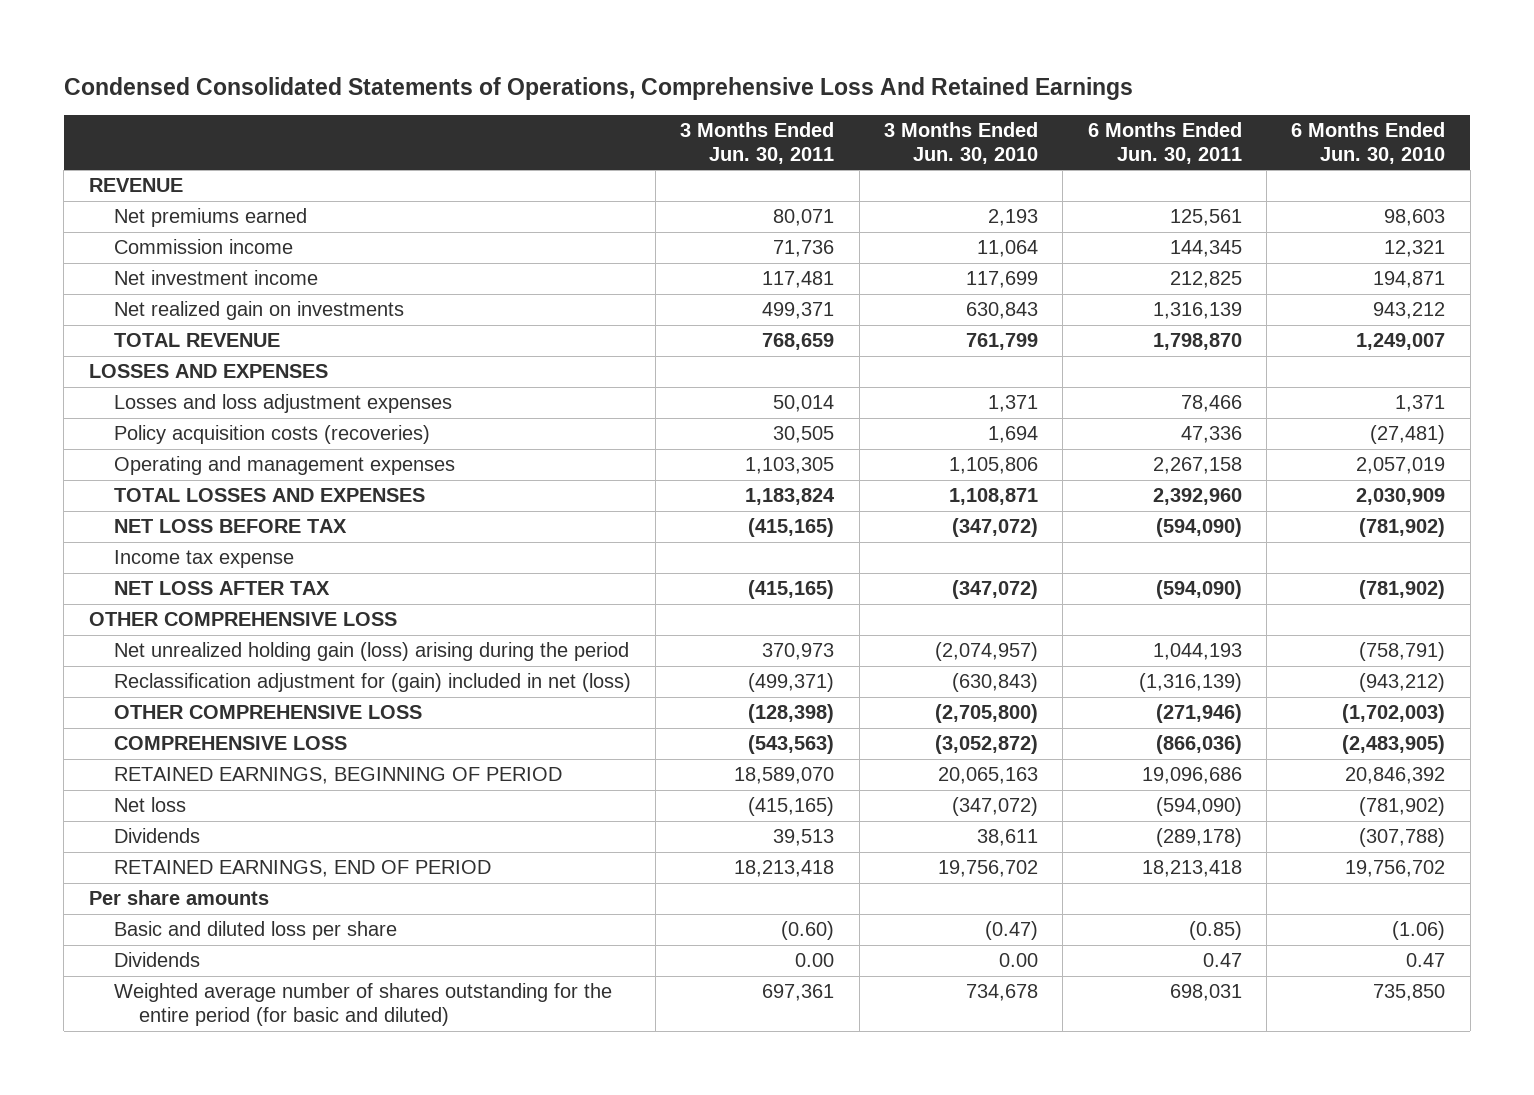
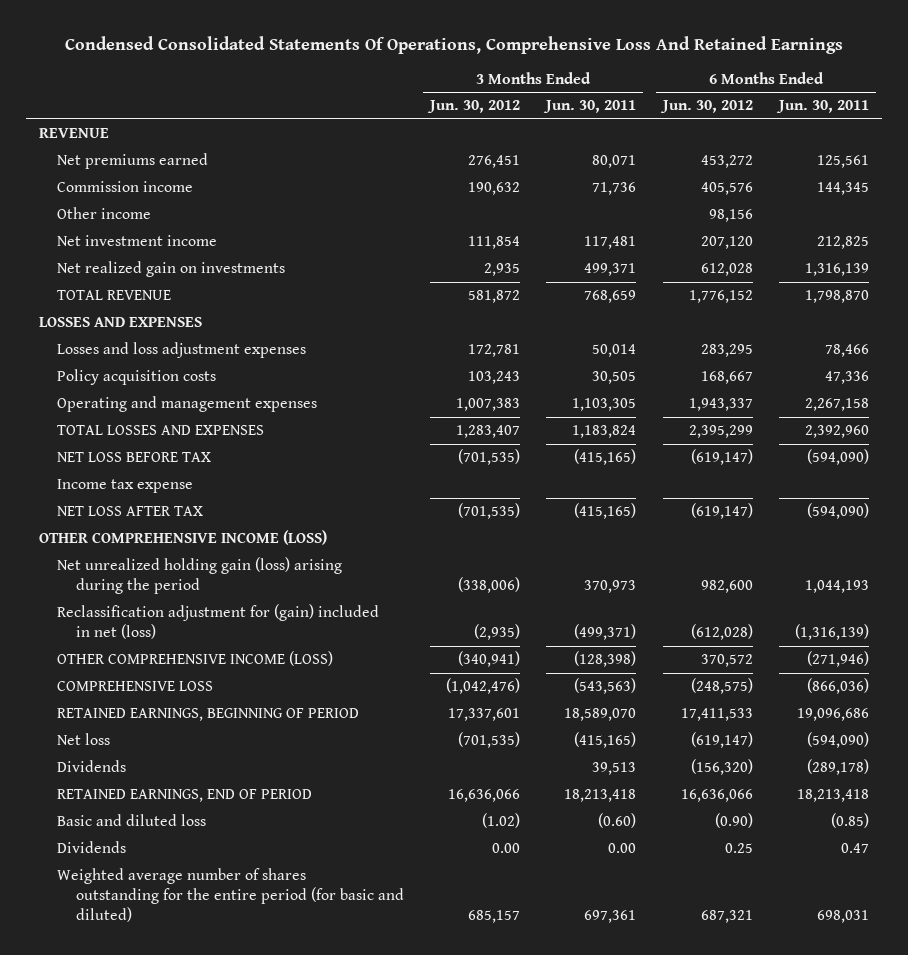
- Condensed Consolidated Statements of Operations, Comprehensive Loss And Retained Earnings
+ Condensed Consolidated Statements Of Operations, Comprehensive Loss And Retained Earnings
- | 3 Months Ended Jun. 30, 2011 | 3 Months Ended Jun. 30, 2010 | 6 Months Ended Jun. 30, 2011 | 6 Months Ended Jun. 30, 2010
+ | 3 Months Ended Jun. 30, 2012 | 3 Months Ended Jun. 30, 2011 | 6 Months Ended Jun. 30, 2012 | 6 Months Ended Jun. 30, 2011
+ Other income | | | 98,156 |
- Policy acquisition costs (recoveries) | 30,505 | 1,694 | 47,336 | (27,481)
+ Policy acquisition costs | 103,243 | 30,505 | 168,667 | 47,336
- OTHER COMPREHENSIVE LOSS
+ OTHER COMPREHENSIVE INCOME (LOSS)
- OTHER COMPREHENSIVE LOSS | (128,398) | (2,705,800) | (271,946) | (1,702,003)
+ OTHER COMPREHENSIVE INCOME (LOSS) | (340,941) | (128,398) | 370,572 | (271,946)
- Per share amounts
- Basic and diluted loss per share | (0.60) | (0.47) | (0.85) | (1.06)
+ Basic and diluted loss | (1.02) | (0.60) | (0.90) | (0.85)

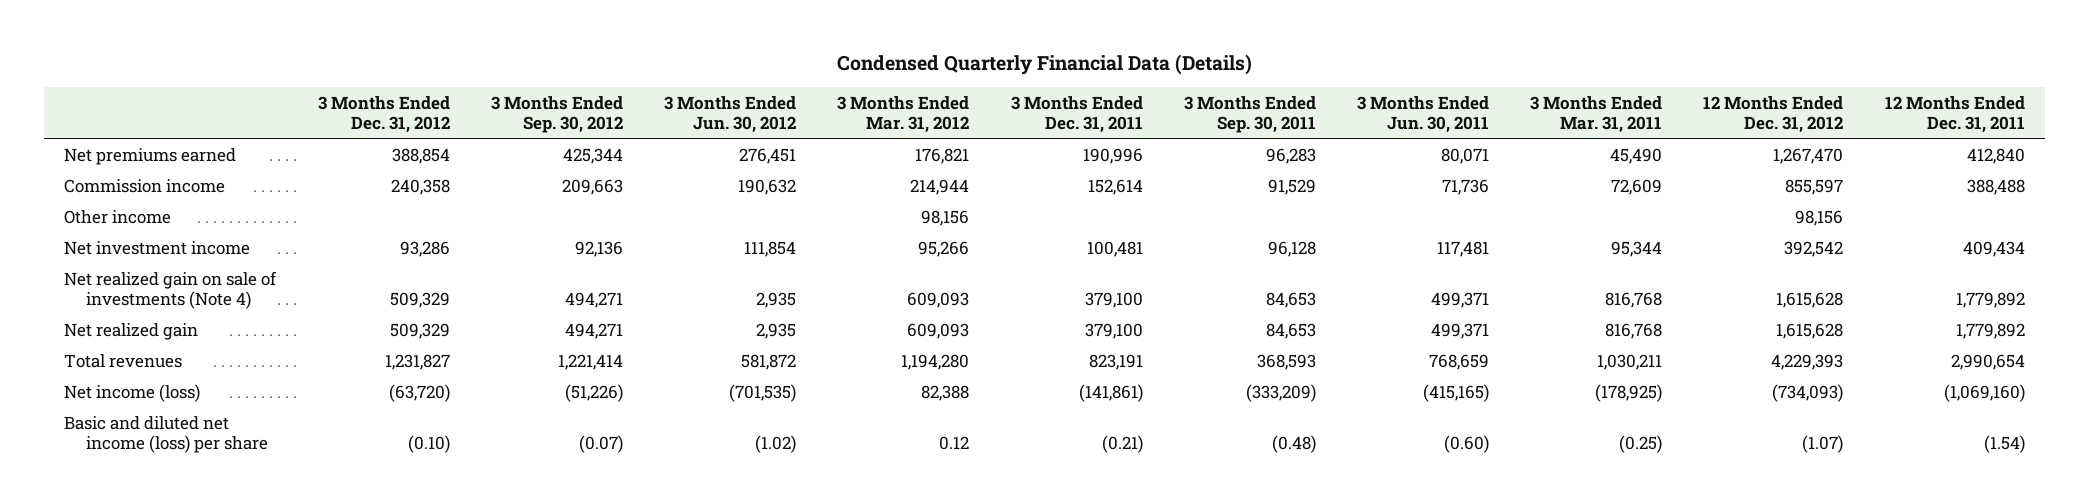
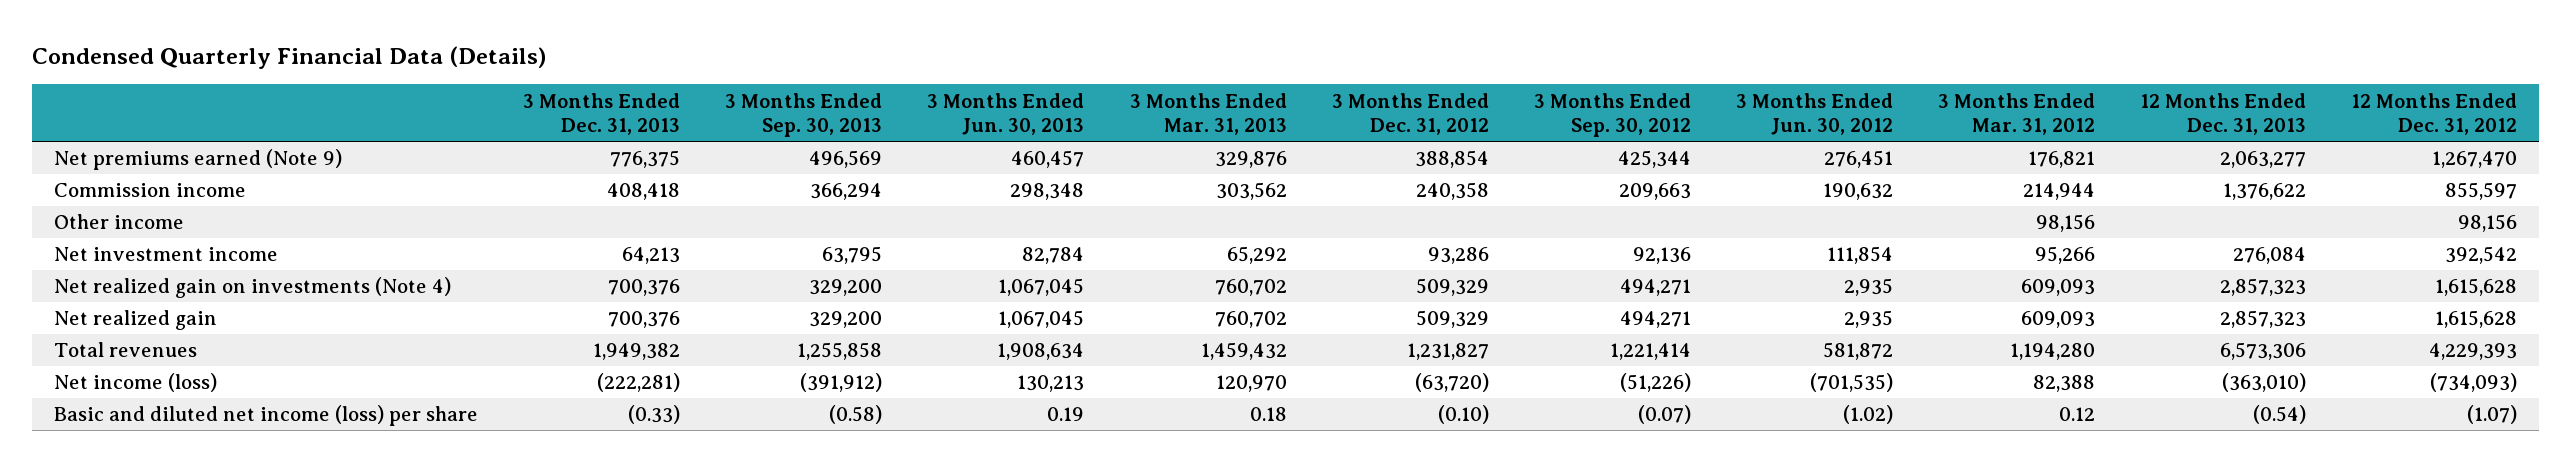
- | 3 Months Ended Dec. 31, 2012 | 3 Months Ended Sep. 30, 2012 | 3 Months Ended Jun. 30, 2012 | 3 Months Ended Mar. 31, 2012 | 3 Months Ended Dec. 31, 2011 | 3 Months Ended Sep. 30, 2011 | 3 Months Ended Jun. 30, 2011 | 3 Months Ended Mar. 31, 2011 | 12 Months Ended Dec. 31, 2012 | 12 Months Ended Dec. 31, 2011
+ | 3 Months Ended Dec. 31, 2013 | 3 Months Ended Sep. 30, 2013 | 3 Months Ended Jun. 30, 2013 | 3 Months Ended Mar. 31, 2013 | 3 Months Ended Dec. 31, 2012 | 3 Months Ended Sep. 30, 2012 | 3 Months Ended Jun. 30, 2012 | 3 Months Ended Mar. 31, 2012 | 12 Months Ended Dec. 31, 2013 | 12 Months Ended Dec. 31, 2012
- Net premiums earned | 388,854 | 425,344 | 276,451 | 176,821 | 190,996 | 96,283 | 80,071 | 45,490 | 1,267,470 | 412,840
+ Net premiums earned (Note 9) | 776,375 | 496,569 | 460,457 | 329,876 | 388,854 | 425,344 | 276,451 | 176,821 | 2,063,277 | 1,267,470
- Net realized gain on sale of investments (Note 4) | 509,329 | 494,271 | 2,935 | 609,093 | 379,100 | 84,653 | 499,371 | 816,768 | 1,615,628 | 1,779,892
+ Net realized gain on investments (Note 4) | 700,376 | 329,200 | 1,067,045 | 760,702 | 509,329 | 494,271 | 2,935 | 609,093 | 2,857,323 | 1,615,628

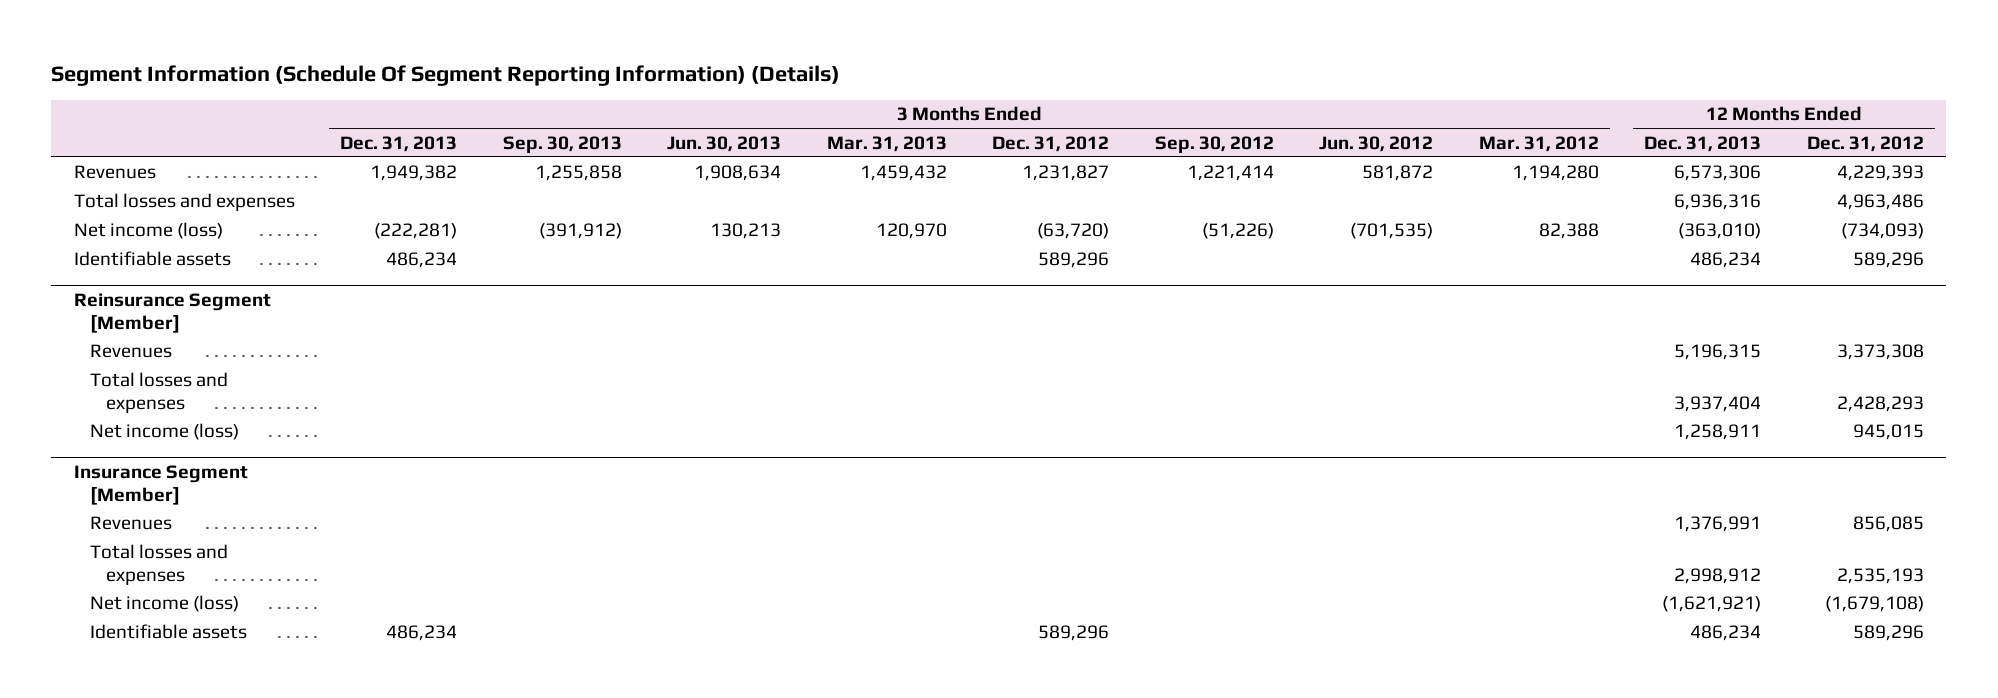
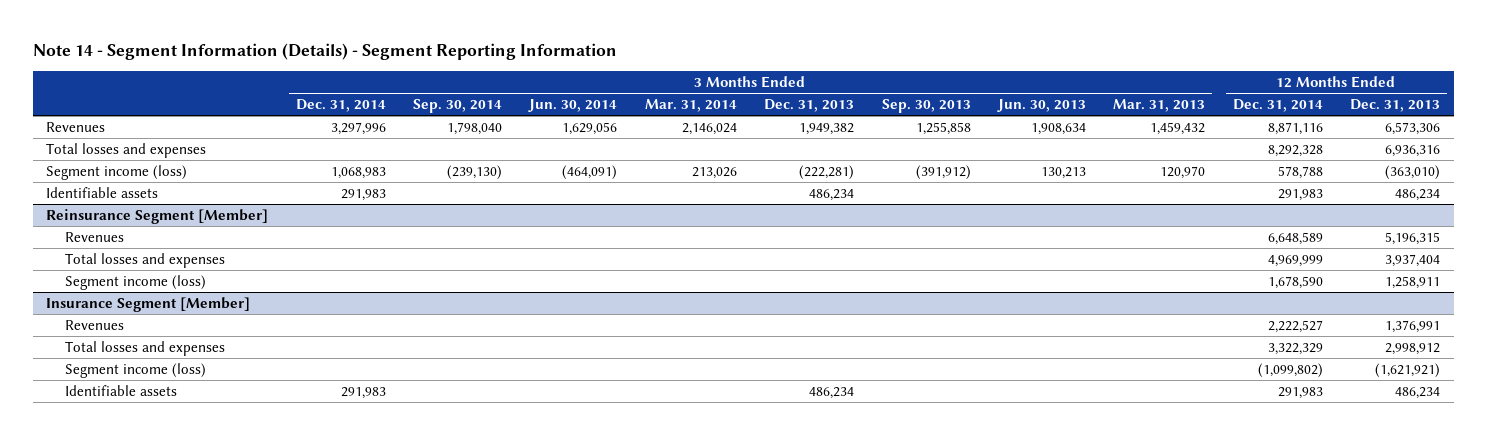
- Segment Information (Schedule Of Segment Reporting Information) (Details)
+ Note 14 - Segment Information (Details) - Segment Reporting Information
- | 3 Months Ended Dec. 31, 2013 | 3 Months Ended Sep. 30, 2013 | 3 Months Ended Jun. 30, 2013 | 3 Months Ended Mar. 31, 2013 | 3 Months Ended Dec. 31, 2012 | 3 Months Ended Sep. 30, 2012 | 3 Months Ended Jun. 30, 2012 | 3 Months Ended Mar. 31, 2012 | 12 Months Ended Dec. 31, 2013 | 12 Months Ended Dec. 31, 2012
+ | 3 Months Ended Dec. 31, 2014 | 3 Months Ended Sep. 30, 2014 | 3 Months Ended Jun. 30, 2014 | 3 Months Ended Mar. 31, 2014 | 3 Months Ended Dec. 31, 2013 | 3 Months Ended Sep. 30, 2013 | 3 Months Ended Jun. 30, 2013 | 3 Months Ended Mar. 31, 2013 | 12 Months Ended Dec. 31, 2014 | 12 Months Ended Dec. 31, 2013
- Net income (loss) | (222,281) | (391,912) | 130,213 | 120,970 | (63,720) | (51,226) | (701,535) | 82,388 | (363,010) | (734,093)
+ Segment income (loss) | 1,068,983 | (239,130) | (464,091) | 213,026 | (222,281) | (391,912) | 130,213 | 120,970 | 578,788 | (363,010)
@ Reinsurance Segment [Member]
- Net income (loss) | | | | | | | | | 1,258,911 | 945,015
+ Segment income (loss) | | | | | | | | | 1,678,590 | 1,258,911
@ Insurance Segment [Member]
- Net income (loss) | | | | | | | | | (1,621,921) | (1,679,108)
+ Segment income (loss) | | | | | | | | | (1,099,802) | (1,621,921)

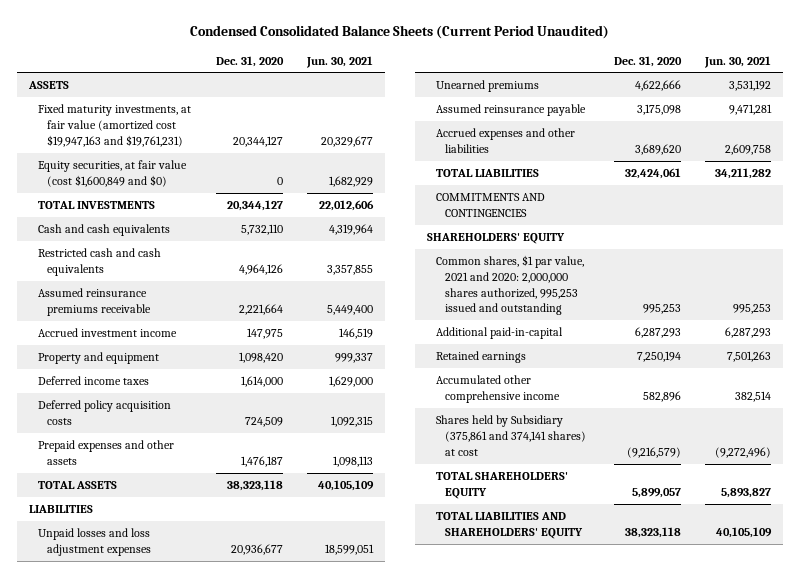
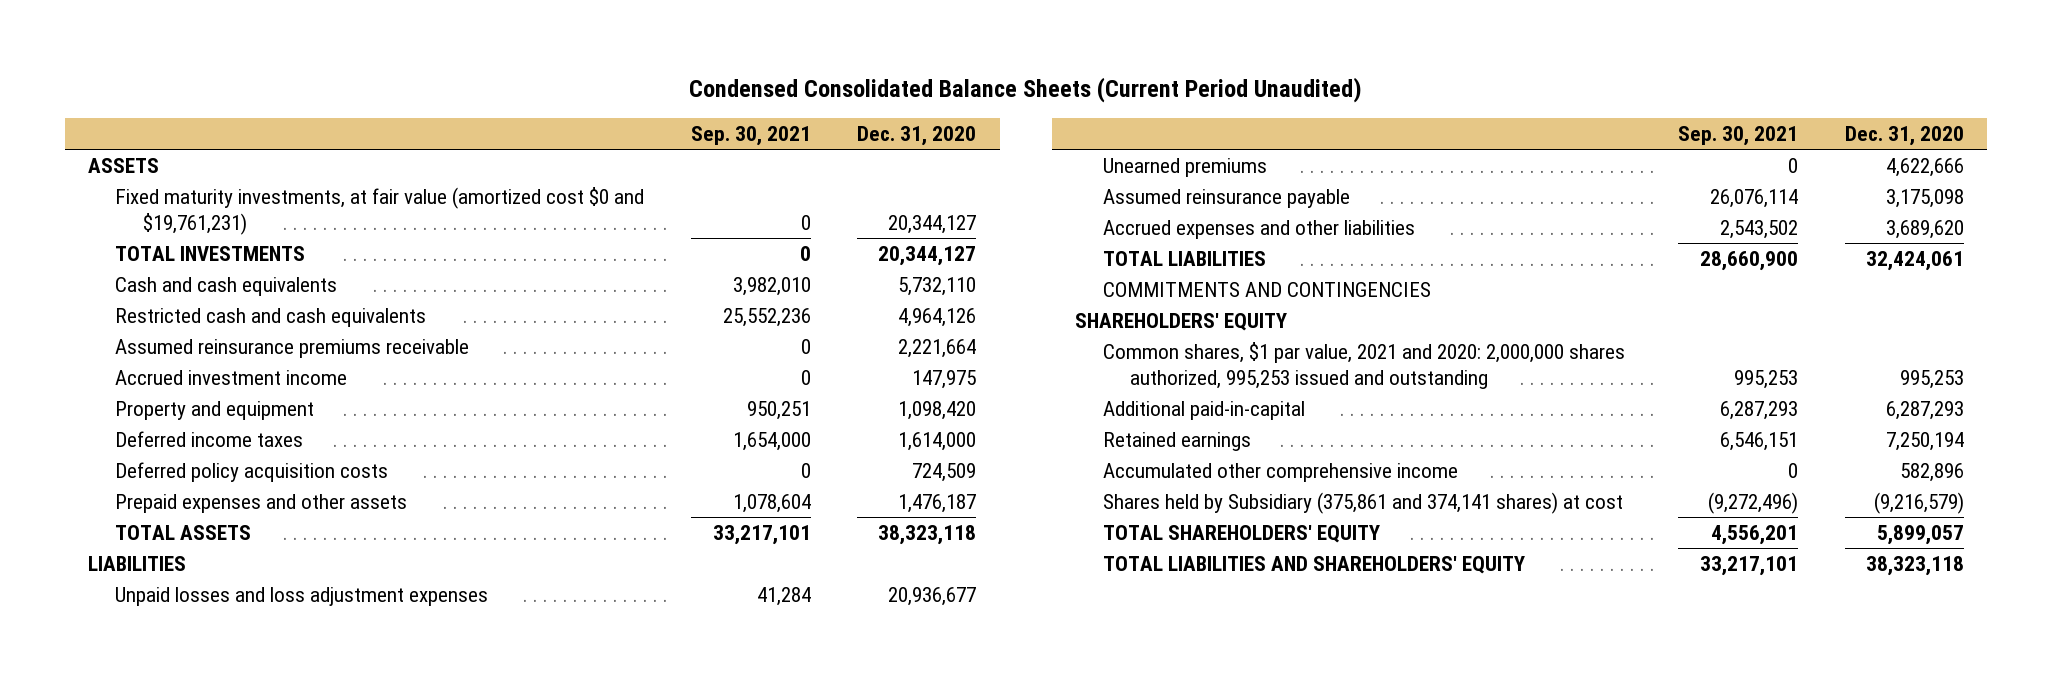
- | Dec. 31, 2020 | Jun. 30, 2021
+ | Sep. 30, 2021 | Dec. 31, 2020
- Fixed maturity investments, at fair value (amortized cost $19,947,163 and $19,761,231) | 20,344,127 | 20,329,677
- Equity securities, at fair value (cost $1,600,849 and $0) | 0 | 1,682,929
+ Fixed maturity investments, at fair value (amortized cost $0 and $19,761,231) | 0 | 20,344,127

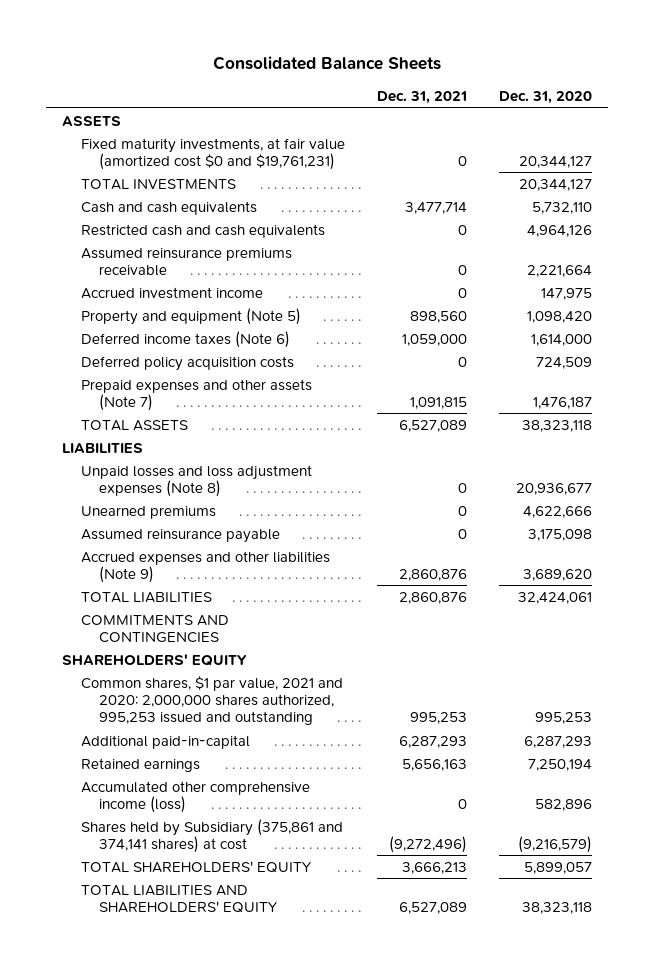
- Condensed Consolidated Balance Sheets (Current Period Unaudited)
+ Consolidated Balance Sheets
- | Sep. 30, 2021 | Dec. 31, 2020
+ | Dec. 31, 2021 | Dec. 31, 2020
- Property and equipment | 950,251 | 1,098,420
- Deferred income taxes | 1,654,000 | 1,614,000
+ Property and equipment (Note 5) | 898,560 | 1,098,420
+ Deferred income taxes (Note 6) | 1,059,000 | 1,614,000
- Prepaid expenses and other assets | 1,078,604 | 1,476,187
+ Prepaid expenses and other assets (Note 7) | 1,091,815 | 1,476,187
- Unpaid losses and loss adjustment expenses | 41,284 | 20,936,677
+ Unpaid losses and loss adjustment expenses (Note 8) | 0 | 20,936,677
- Accrued expenses and other liabilities | 2,543,502 | 3,689,620
+ Accrued expenses and other liabilities (Note 9) | 2,860,876 | 3,689,620
- Accumulated other comprehensive income | 0 | 582,896
+ Accumulated other comprehensive income (loss) | 0 | 582,896

